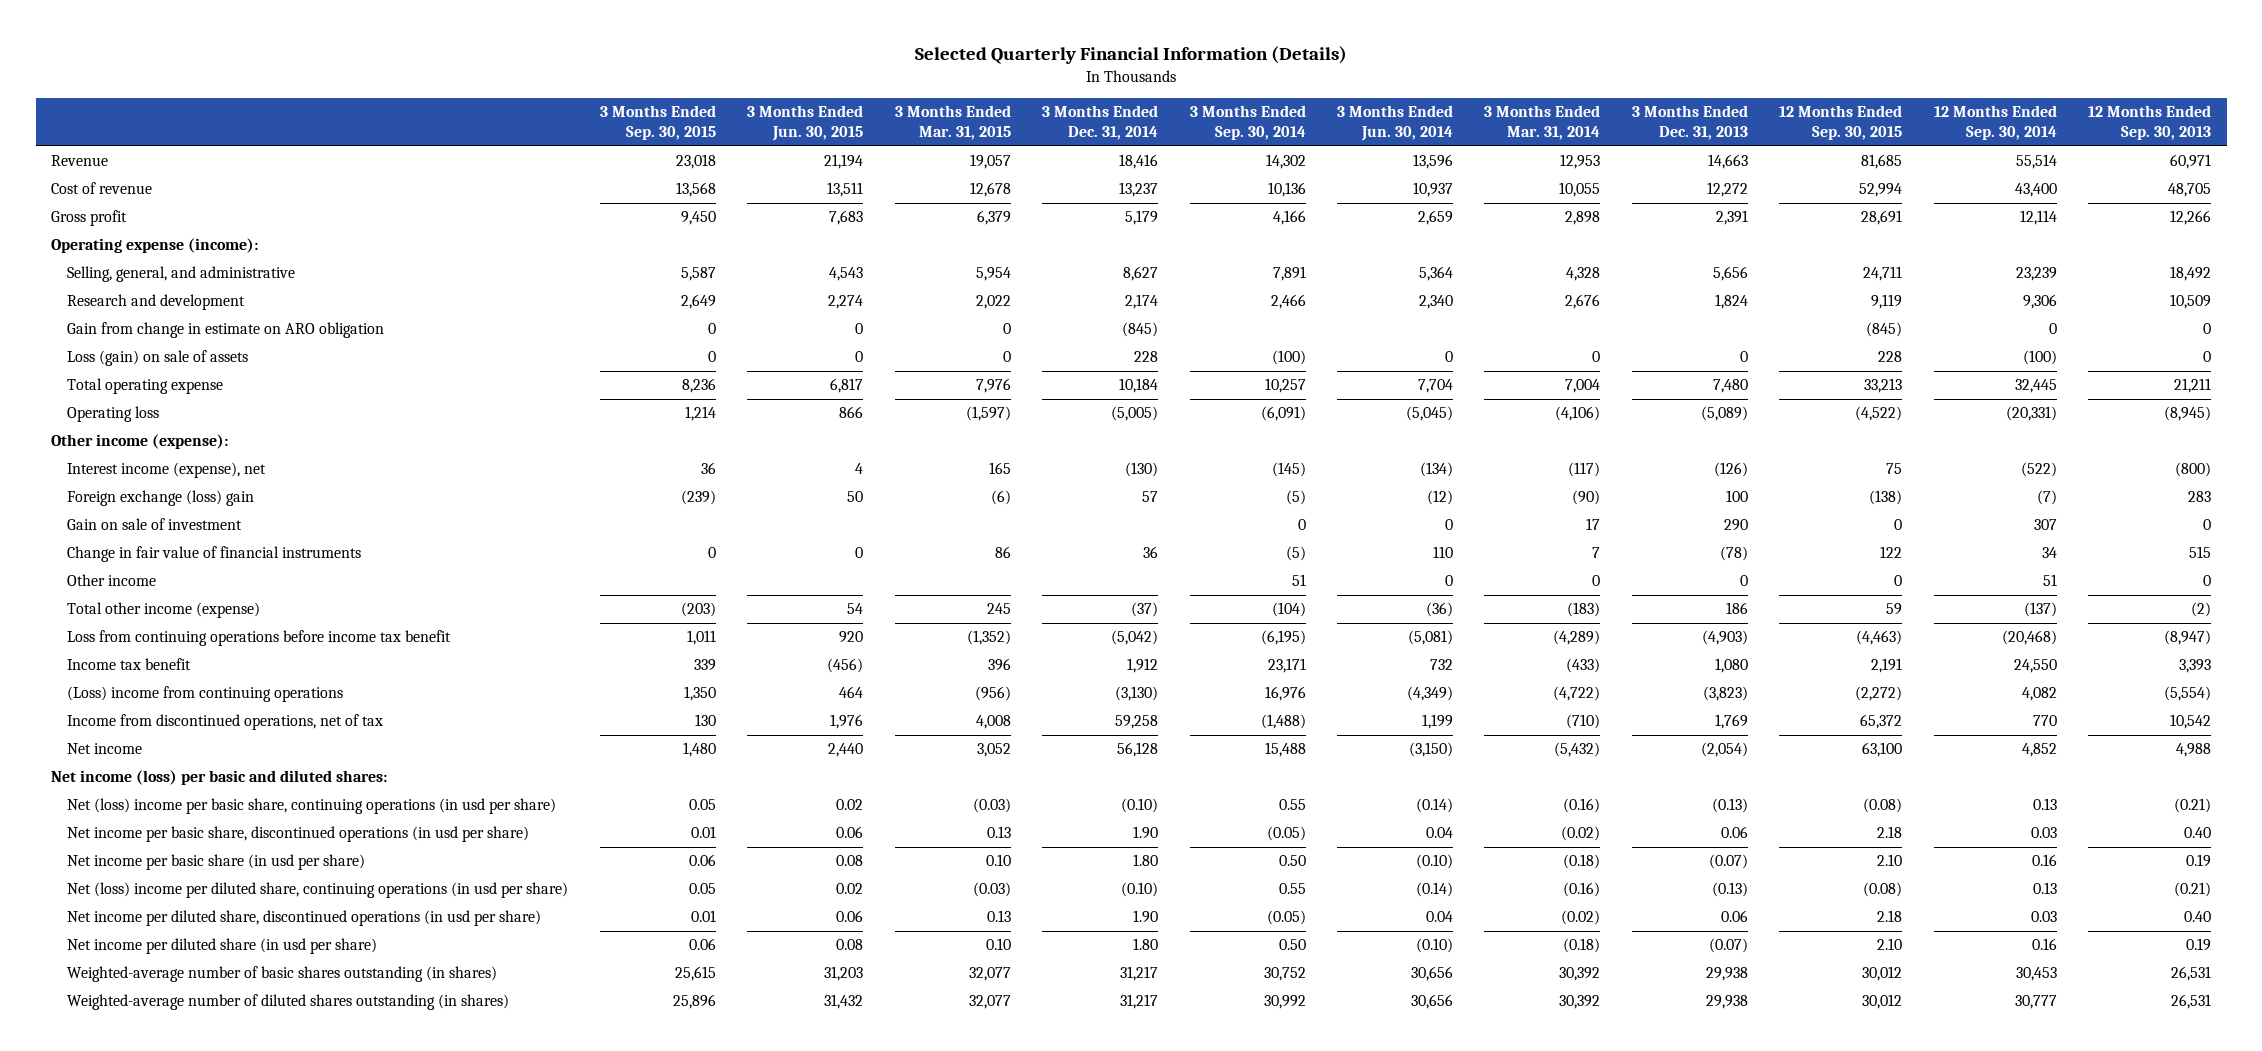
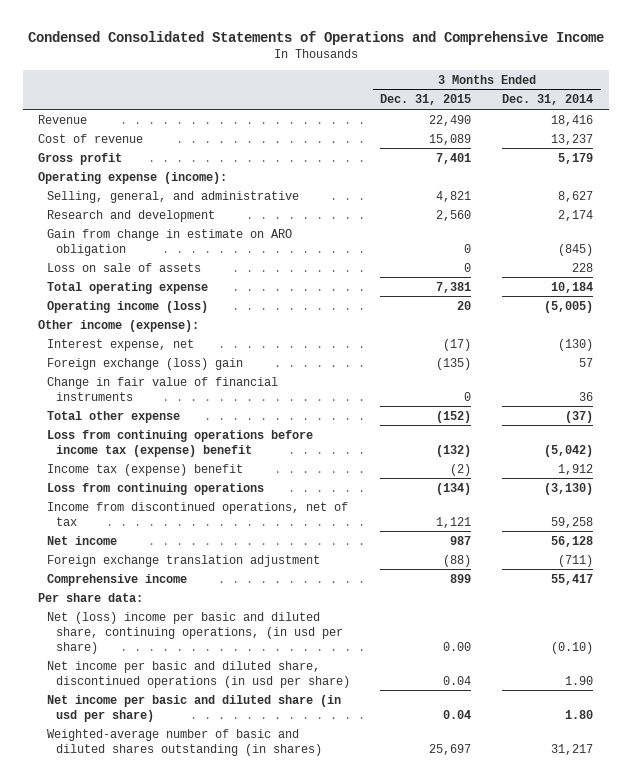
- Selected Quarterly Financial Information (Details)
+ Condensed Consolidated Statements of Operations and Comprehensive Income
- | 3 Months Ended Sep. 30, 2015 | 3 Months Ended Jun. 30, 2015 | 3 Months Ended Mar. 31, 2015 | 3 Months Ended Dec. 31, 2014 | 3 Months Ended Sep. 30, 2014 | 3 Months Ended Jun. 30, 2014 | 3 Months Ended Mar. 31, 2014 | 3 Months Ended Dec. 31, 2013 | 12 Months Ended Sep. 30, 2015 | 12 Months Ended Sep. 30, 2014 | 12 Months Ended Sep. 30, 2013
+ | 3 Months Ended Dec. 31, 2015 | 3 Months Ended Dec. 31, 2014
- Loss (gain) on sale of assets | 0 | 0 | 0 | 228 | (100) | 0 | 0 | 0 | 228 | (100) | 0
+ Loss on sale of assets | 0 | 228
- Operating loss | 1,214 | 866 | (1,597) | (5,005) | (6,091) | (5,045) | (4,106) | (5,089) | (4,522) | (20,331) | (8,945)
+ Operating income (loss) | 20 | (5,005)
- Interest income (expense), net | 36 | 4 | 165 | (130) | (145) | (134) | (117) | (126) | 75 | (522) | (800)
+ Interest expense, net | (17) | (130)
- Gain on sale of investment | | | | | 0 | 0 | 17 | 290 | 0 | 307 | 0
- Other income | | | | | 51 | 0 | 0 | 0 | 0 | 51 | 0
- Total other income (expense) | (203) | 54 | 245 | (37) | (104) | (36) | (183) | 186 | 59 | (137) | (2)
- Loss from continuing operations before income tax benefit | 1,011 | 920 | (1,352) | (5,042) | (6,195) | (5,081) | (4,289) | (4,903) | (4,463) | (20,468) | (8,947)
- Income tax benefit | 339 | (456) | 396 | 1,912 | 23,171 | 732 | (433) | 1,080 | 2,191 | 24,550 | 3,393
- (Loss) income from continuing operations | 1,350 | 464 | (956) | (3,130) | 16,976 | (4,349) | (4,722) | (3,823) | (2,272) | 4,082 | (5,554)
+ Total other expense | (152) | (37)
+ Loss from continuing operations before income tax (expense) benefit | (132) | (5,042)
+ Income tax (expense) benefit | (2) | 1,912
+ Loss from continuing operations | (134) | (3,130)
- Net income (loss) per basic and diluted shares:
- Net (loss) income per basic share, continuing operations (in usd per share) | 0.05 | 0.02 | (0.03) | (0.10) | 0.55 | (0.14) | (0.16) | (0.13) | (0.08) | 0.13 | (0.21)
- Net income per basic share, discontinued operations (in usd per share) | 0.01 | 0.06 | 0.13 | 1.90 | (0.05) | 0.04 | (0.02) | 0.06 | 2.18 | 0.03 | 0.40
- Net income per basic share (in usd per share) | 0.06 | 0.08 | 0.10 | 1.80 | 0.50 | (0.10) | (0.18) | (0.07) | 2.10 | 0.16 | 0.19
- Net (loss) income per diluted share, continuing operations (in usd per share) | 0.05 | 0.02 | (0.03) | (0.10) | 0.55 | (0.14) | (0.16) | (0.13) | (0.08) | 0.13 | (0.21)
- Net income per diluted share, discontinued operations (in usd per share) | 0.01 | 0.06 | 0.13 | 1.90 | (0.05) | 0.04 | (0.02) | 0.06 | 2.18 | 0.03 | 0.40
- Net income per diluted share (in usd per share) | 0.06 | 0.08 | 0.10 | 1.80 | 0.50 | (0.10) | (0.18) | (0.07) | 2.10 | 0.16 | 0.19
- Weighted-average number of basic shares outstanding (in shares) | 25,615 | 31,203 | 32,077 | 31,217 | 30,752 | 30,656 | 30,392 | 29,938 | 30,012 | 30,453 | 26,531
- Weighted-average number of diluted shares outstanding (in shares) | 25,896 | 31,432 | 32,077 | 31,217 | 30,992 | 30,656 | 30,392 | 29,938 | 30,012 | 30,777 | 26,531
+ Foreign exchange translation adjustment | (88) | (711)
+ Comprehensive income | 899 | 55,417
+ Per share data:
+ Net (loss) income per basic and diluted share, continuing operations, (in usd per share) | 0.00 | (0.10)
+ Net income per basic and diluted share, discontinued operations (in usd per share) | 0.04 | 1.90
+ Net income per basic and diluted share (in usd per share) | 0.04 | 1.80
+ Weighted-average number of basic and diluted shares outstanding (in shares) | 25,697 | 31,217

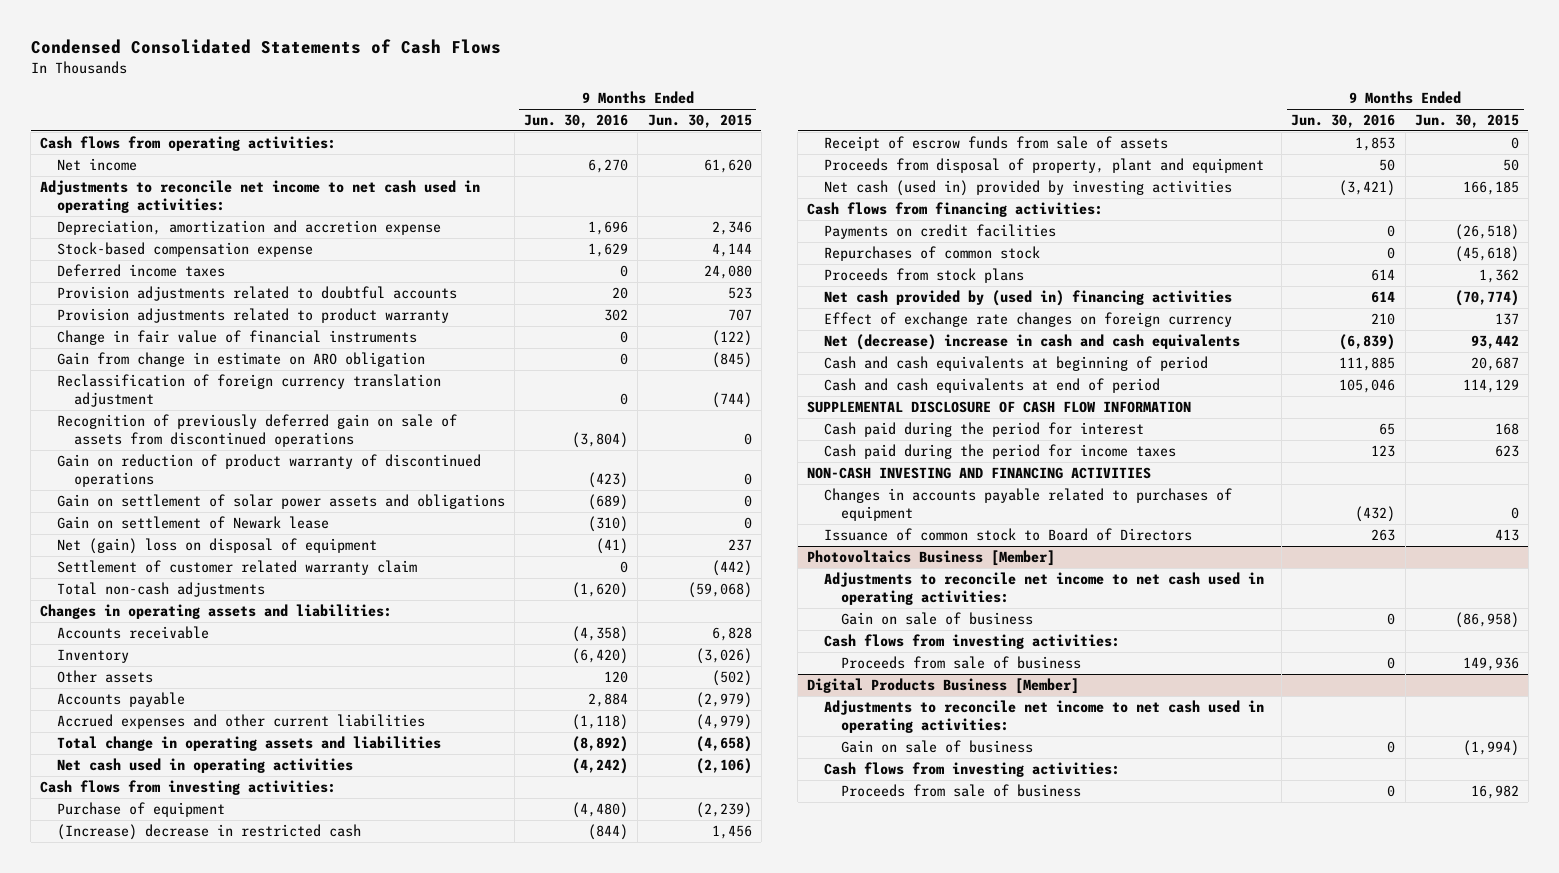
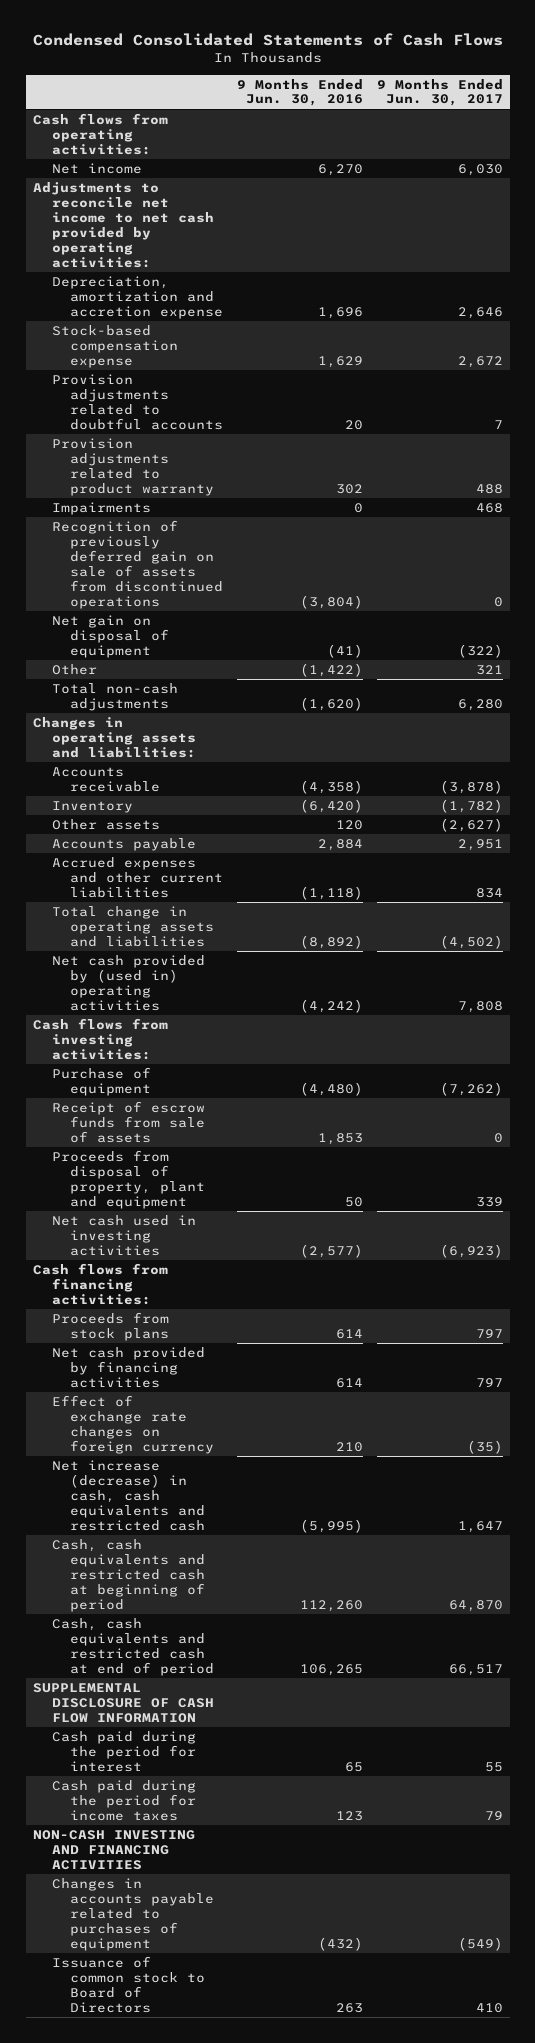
- | 9 Months Ended Jun. 30, 2016 | 9 Months Ended Jun. 30, 2015
+ | 9 Months Ended Jun. 30, 2016 | 9 Months Ended Jun. 30, 2017
- Adjustments to reconcile net income to net cash used in operating activities:
+ Adjustments to reconcile net income to net cash provided by operating activities:
- Deferred income taxes | 0 | 24,080
- Change in fair value of financial instruments | 0 | (122)
- Gain from change in estimate on ARO obligation | 0 | (845)
- Reclassification of foreign currency translation adjustment | 0 | (744)
+ Impairments | 0 | 468
- Gain on reduction of product warranty of discontinued operations | (423) | 0
- Gain on settlement of solar power assets and obligations | (689) | 0
- Gain on settlement of Newark lease | (310) | 0
- Net (gain) loss on disposal of equipment | (41) | 237
- Settlement of customer related warranty claim | 0 | (442)
+ Net gain on disposal of equipment | (41) | (322)
+ Other | (1,422) | 321
- Net cash used in operating activities | (4,242) | (2,106)
+ Net cash provided by (used in) operating activities | (4,242) | 7,808
- (Increase) decrease in restricted cash | (844) | 1,456
- Net cash (used in) provided by investing activities | (3,421) | 166,185
+ Net cash used in investing activities | (2,577) | (6,923)
- Payments on credit facilities | 0 | (26,518)
- Repurchases of common stock | 0 | (45,618)
- Net cash provided by (used in) financing activities | 614 | (70,774)
+ Net cash provided by financing activities | 614 | 797
- Net (decrease) increase in cash and cash equivalents | (6,839) | 93,442
- Cash and cash equivalents at beginning of period | 111,885 | 20,687
- Cash and cash equivalents at end of period | 105,046 | 114,129
+ Net increase (decrease) in cash, cash equivalents and restricted cash | (5,995) | 1,647
+ Cash, cash equivalents and restricted cash at beginning of period | 112,260 | 64,870
+ Cash, cash equivalents and restricted cash at end of period | 106,265 | 66,517
- Photovoltaics Business [Member]
- Adjustments to reconcile net income to net cash used in operating activities:
- Gain on sale of business | 0 | (86,958)
- Cash flows from investing activities:
- Proceeds from sale of business | 0 | 149,936
- Digital Products Business [Member]
- Adjustments to reconcile net income to net cash used in operating activities:
- Gain on sale of business | 0 | (1,994)
- Cash flows from investing activities:
- Proceeds from sale of business | 0 | 16,982

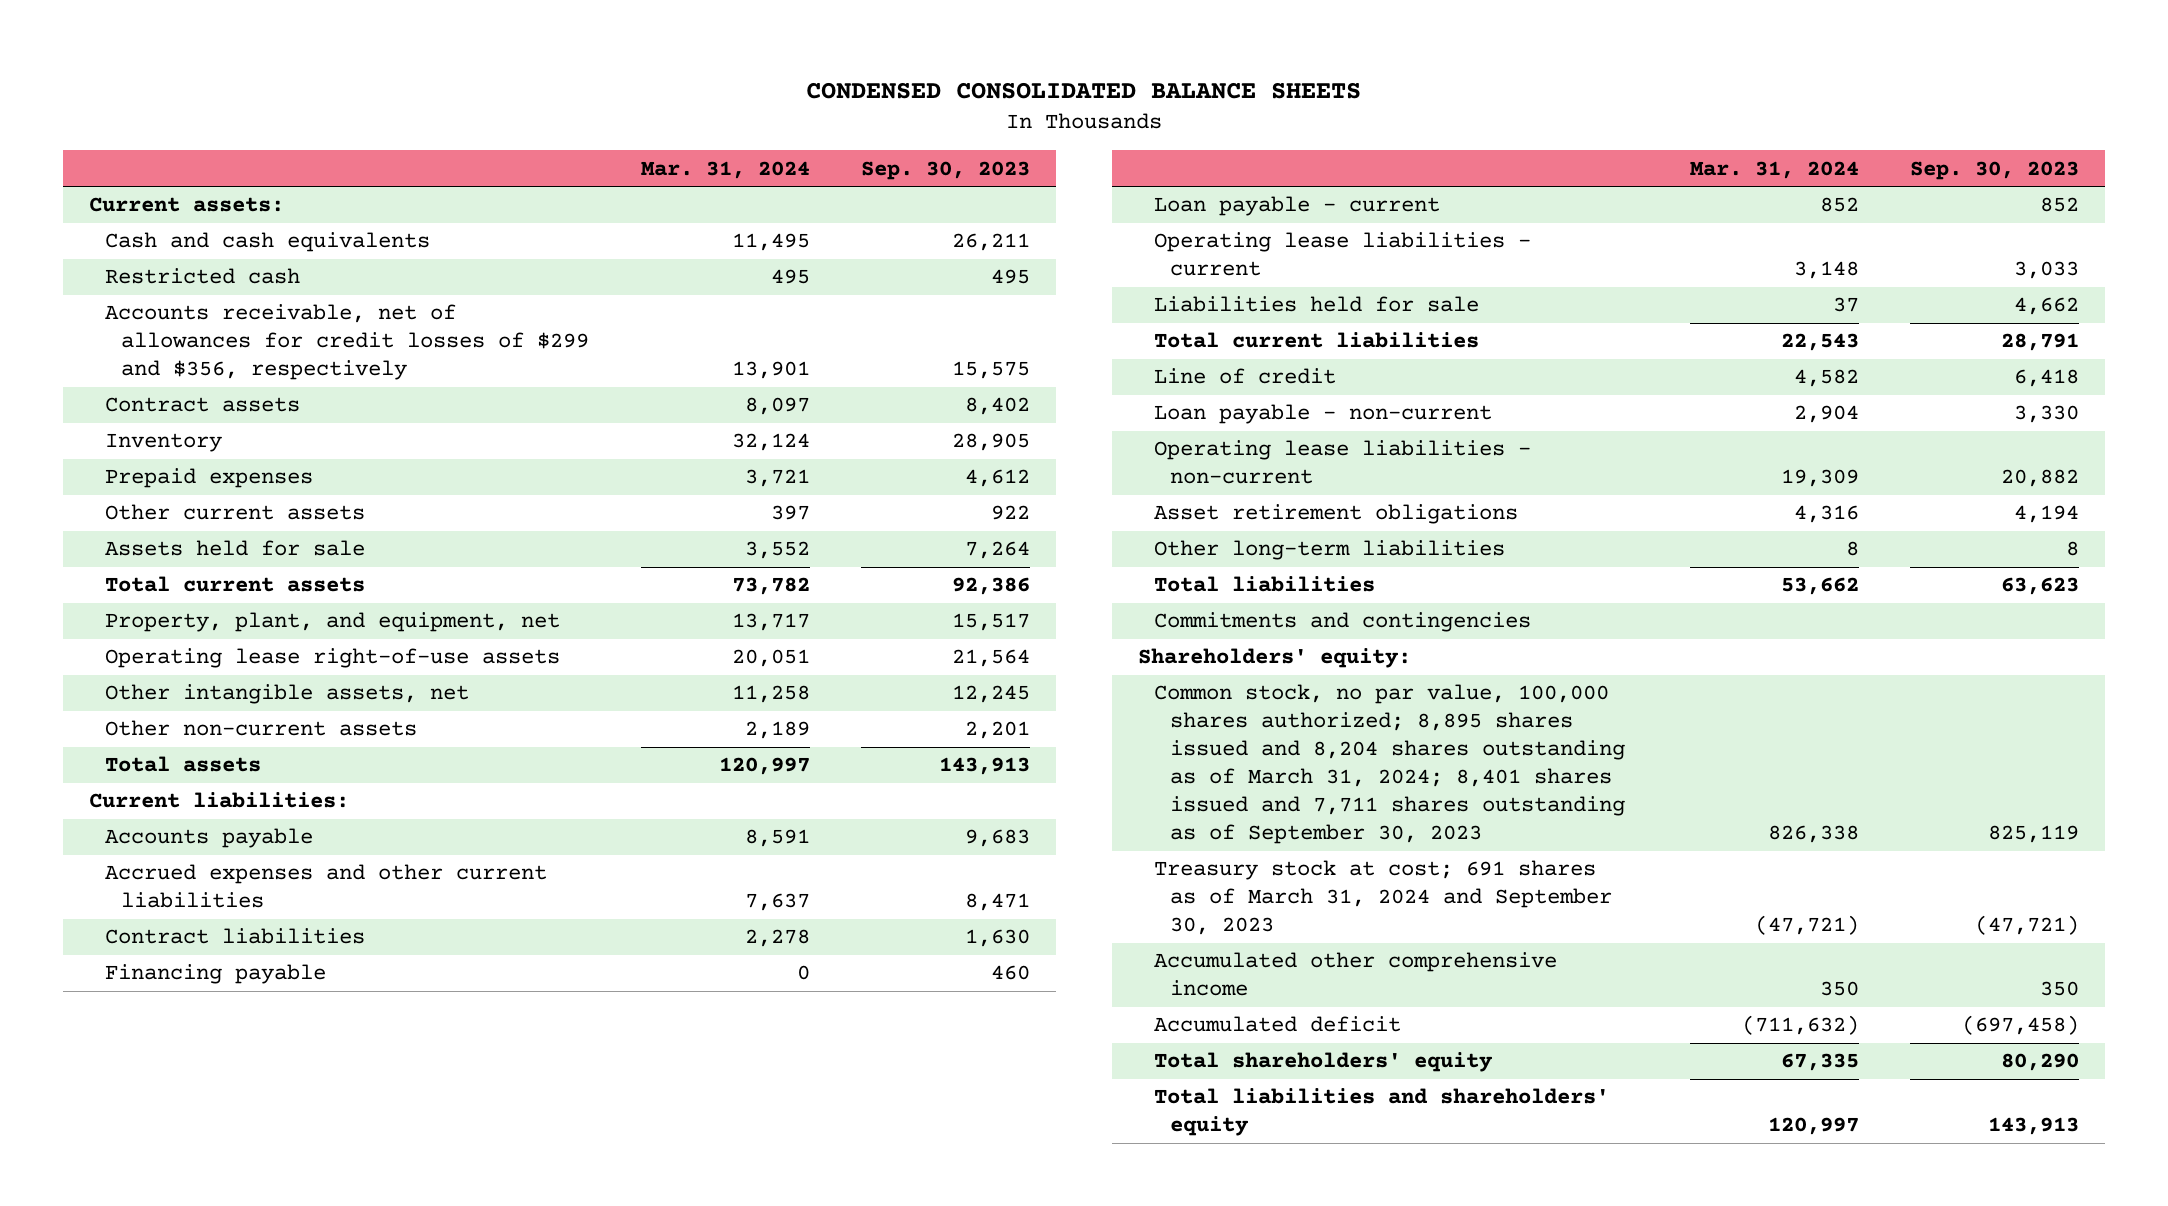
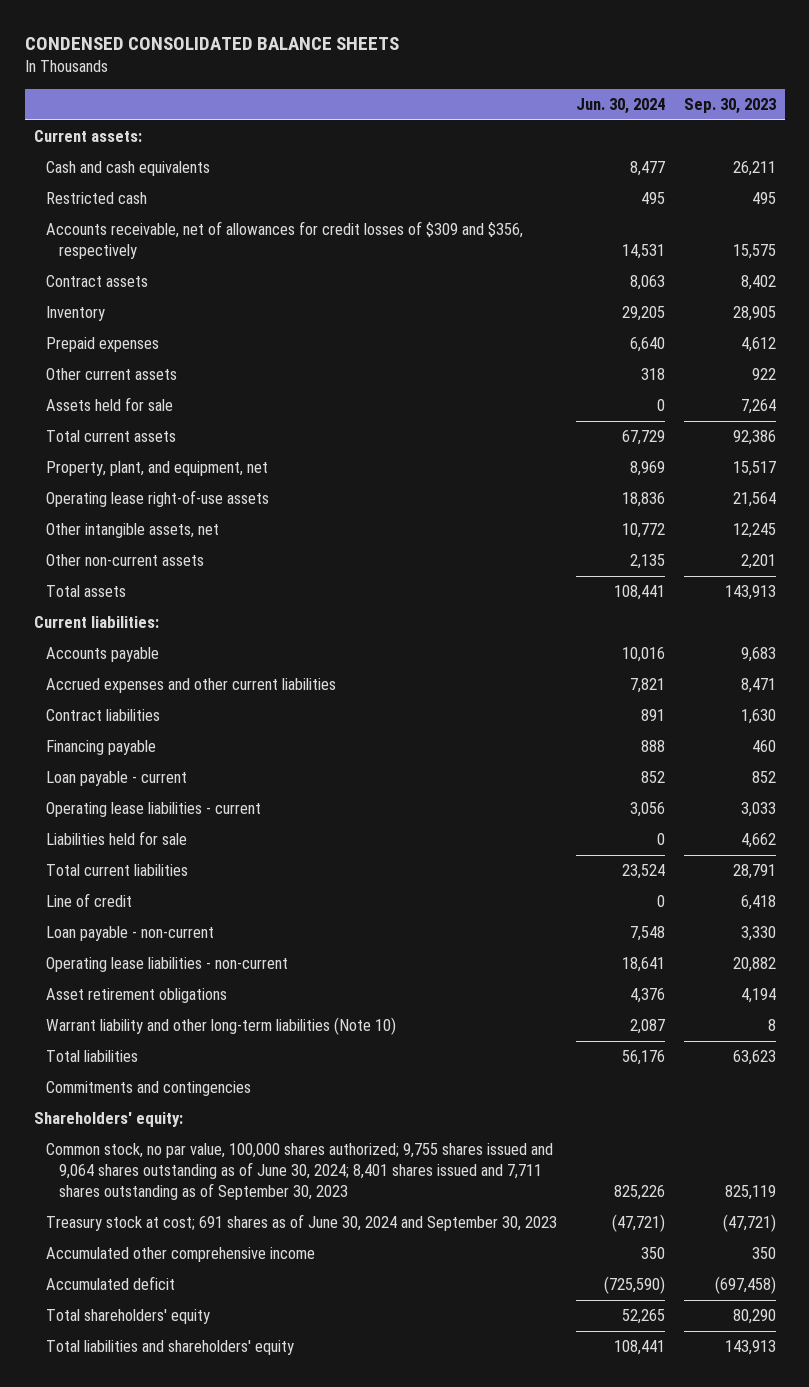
- | Mar. 31, 2024 | Sep. 30, 2023
+ | Jun. 30, 2024 | Sep. 30, 2023
- Accounts receivable, net of allowances for credit losses of $299 and $356, respectively | 13,901 | 15,575
+ Accounts receivable, net of allowances for credit losses of $309 and $356, respectively | 14,531 | 15,575
- Other long-term liabilities | 8 | 8
+ Warrant liability and other long-term liabilities (Note 10) | 2,087 | 8
- Common stock, no par value, 100,000 shares authorized; 8,895 shares issued and 8,204 shares outstanding as of March 31, 2024; 8,401 shares issued and 7,711 shares outstanding as of September 30, 2023 | 826,338 | 825,119
- Treasury stock at cost; 691 shares as of March 31, 2024 and September 30, 2023 | (47,721) | (47,721)
+ Common stock, no par value, 100,000 shares authorized; 9,755 shares issued and 9,064 shares outstanding as of June 30, 2024; 8,401 shares issued and 7,711 shares outstanding as of September 30, 2023 | 825,226 | 825,119
+ Treasury stock at cost; 691 shares as of June 30, 2024 and September 30, 2023 | (47,721) | (47,721)

